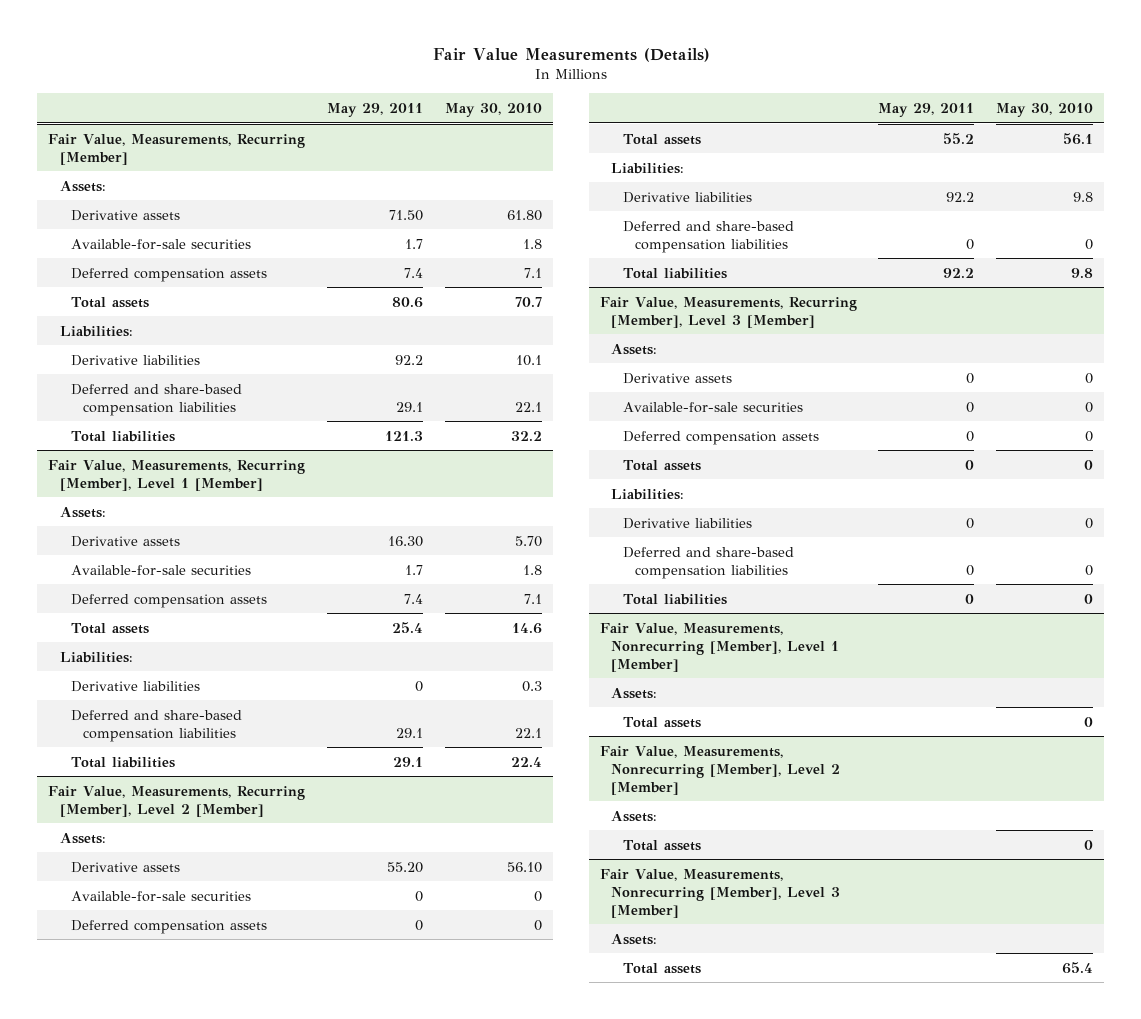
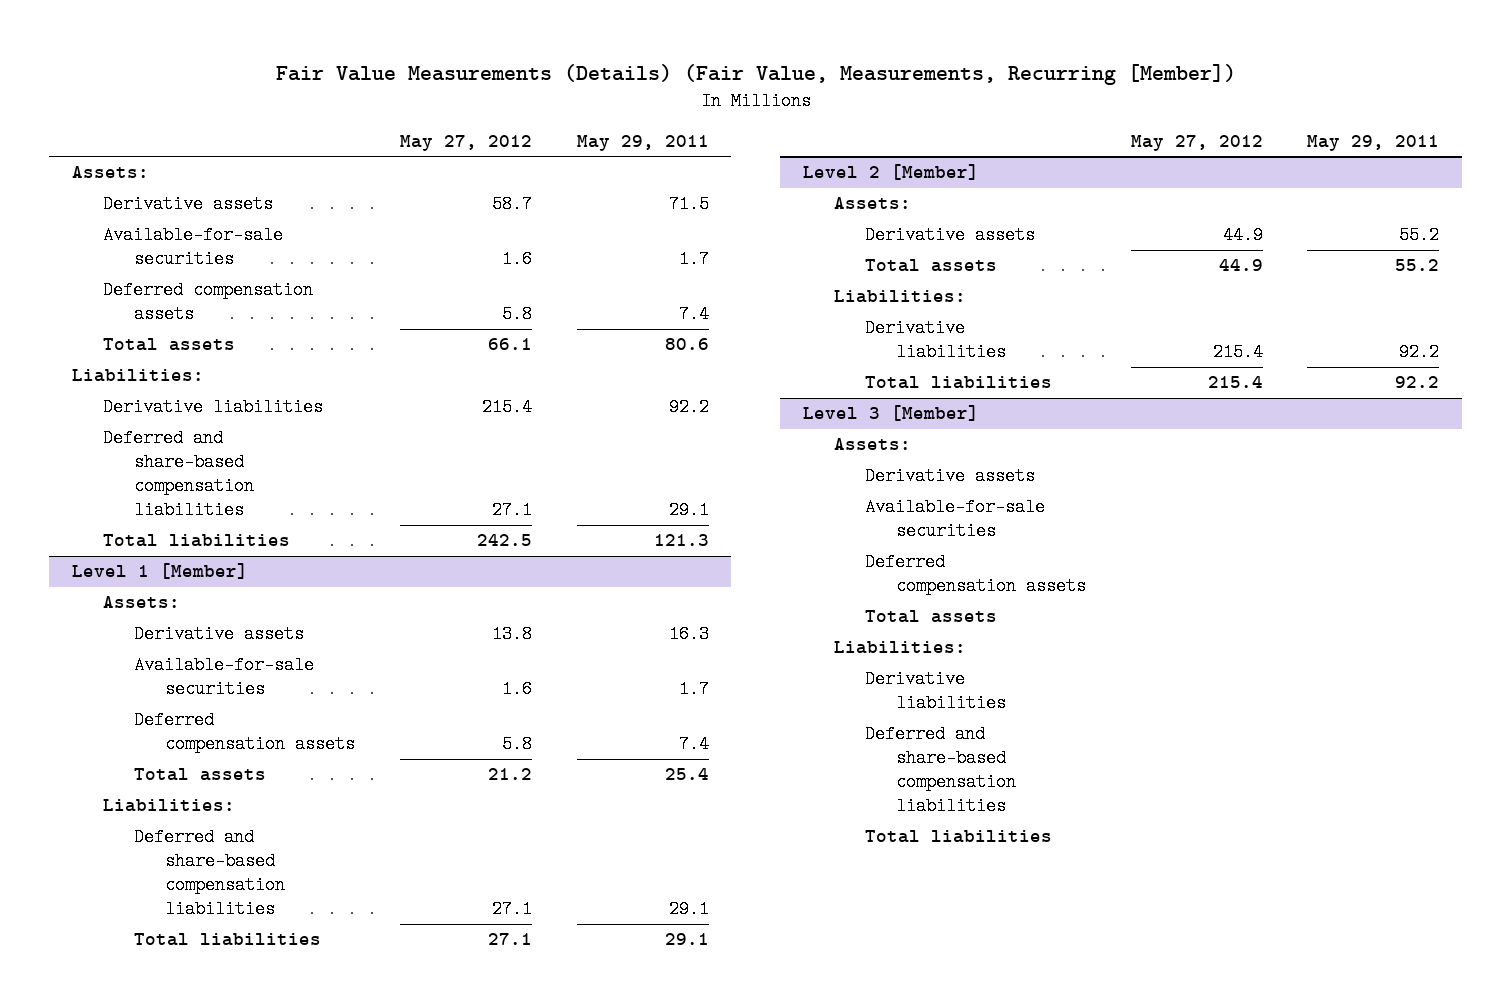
- Fair Value Measurements (Details)
+ Fair Value Measurements (Details) (Fair Value, Measurements, Recurring [Member])
- | May 29, 2011 | May 30, 2010
+ | May 27, 2012 | May 29, 2011
- Fair Value, Measurements, Recurring [Member]
- Derivative assets | 71.50 | 61.80
+ Derivative assets | 58.7 | 71.5
- Fair Value, Measurements, Recurring [Member], Level 1 [Member]
+ Level 1 [Member]
- Derivative assets | 16.30 | 5.70
+ Derivative assets | 13.8 | 16.3
- Derivative liabilities | 0 | 0.3
- Fair Value, Measurements, Recurring [Member], Level 2 [Member]
+ Level 2 [Member]
- Derivative assets | 55.20 | 56.10
- Available-for-sale securities | 0 | 0
- Deferred compensation assets | 0 | 0
+ Derivative assets | 44.9 | 55.2
- Deferred and share-based compensation liabilities | 0 | 0
- Fair Value, Measurements, Recurring [Member], Level 3 [Member]
- Assets:
- Derivative assets | 0 | 0
- Available-for-sale securities | 0 | 0
- Deferred compensation assets | 0 | 0
- Total assets | 0 | 0
- Liabilities:
- Derivative liabilities | 0 | 0
- Deferred and share-based compensation liabilities | 0 | 0
- Total liabilities | 0 | 0
- Fair Value, Measurements, Nonrecurring [Member], Level 1 [Member]
- Assets:
- Total assets | | 0
- Fair Value, Measurements, Nonrecurring [Member], Level 2 [Member]
- Assets:
- Total assets | | 0
- Fair Value, Measurements, Nonrecurring [Member], Level 3 [Member]
+ Level 3 [Member]
+ Derivative assets
+ Available-for-sale securities
+ Deferred compensation assets
+ Liabilities:
+ Derivative liabilities
+ Deferred and share-based compensation liabilities
+ Total liabilities

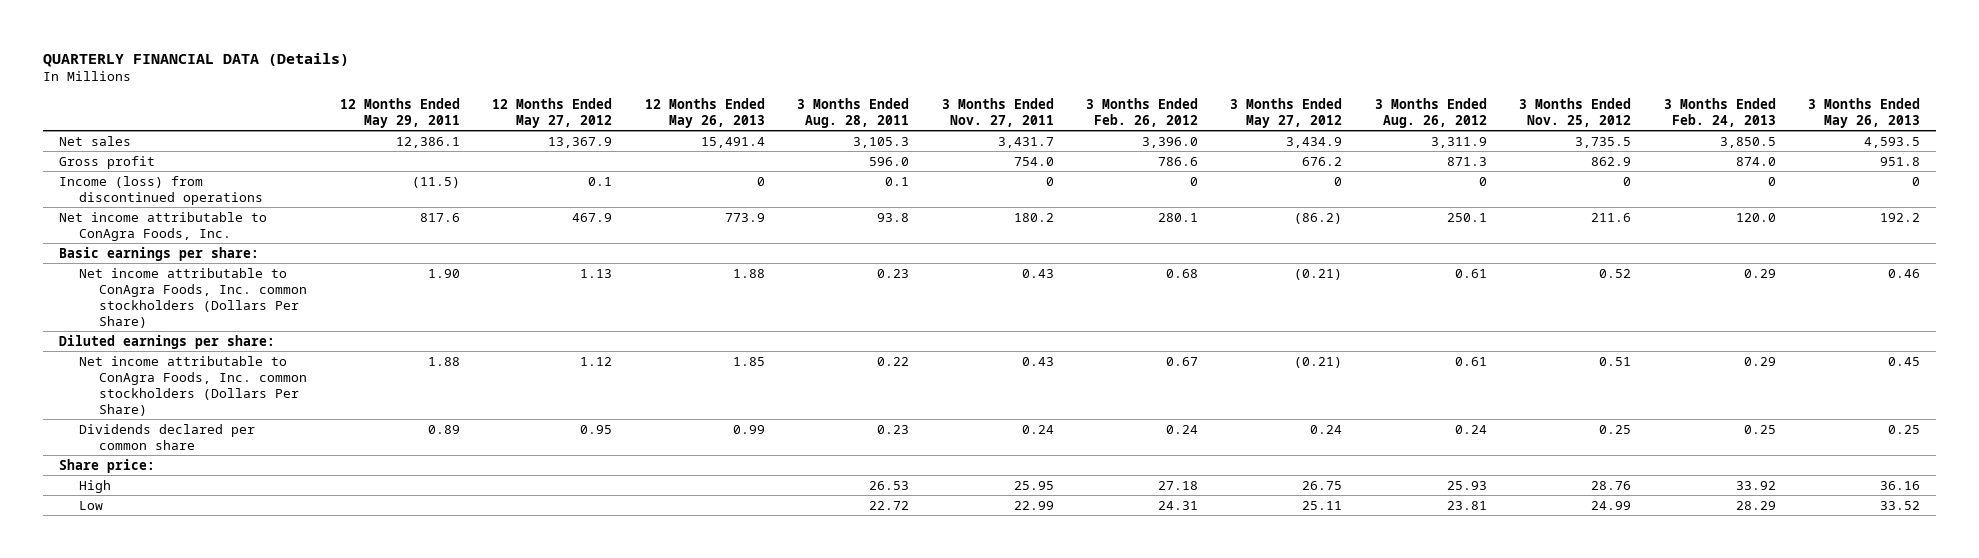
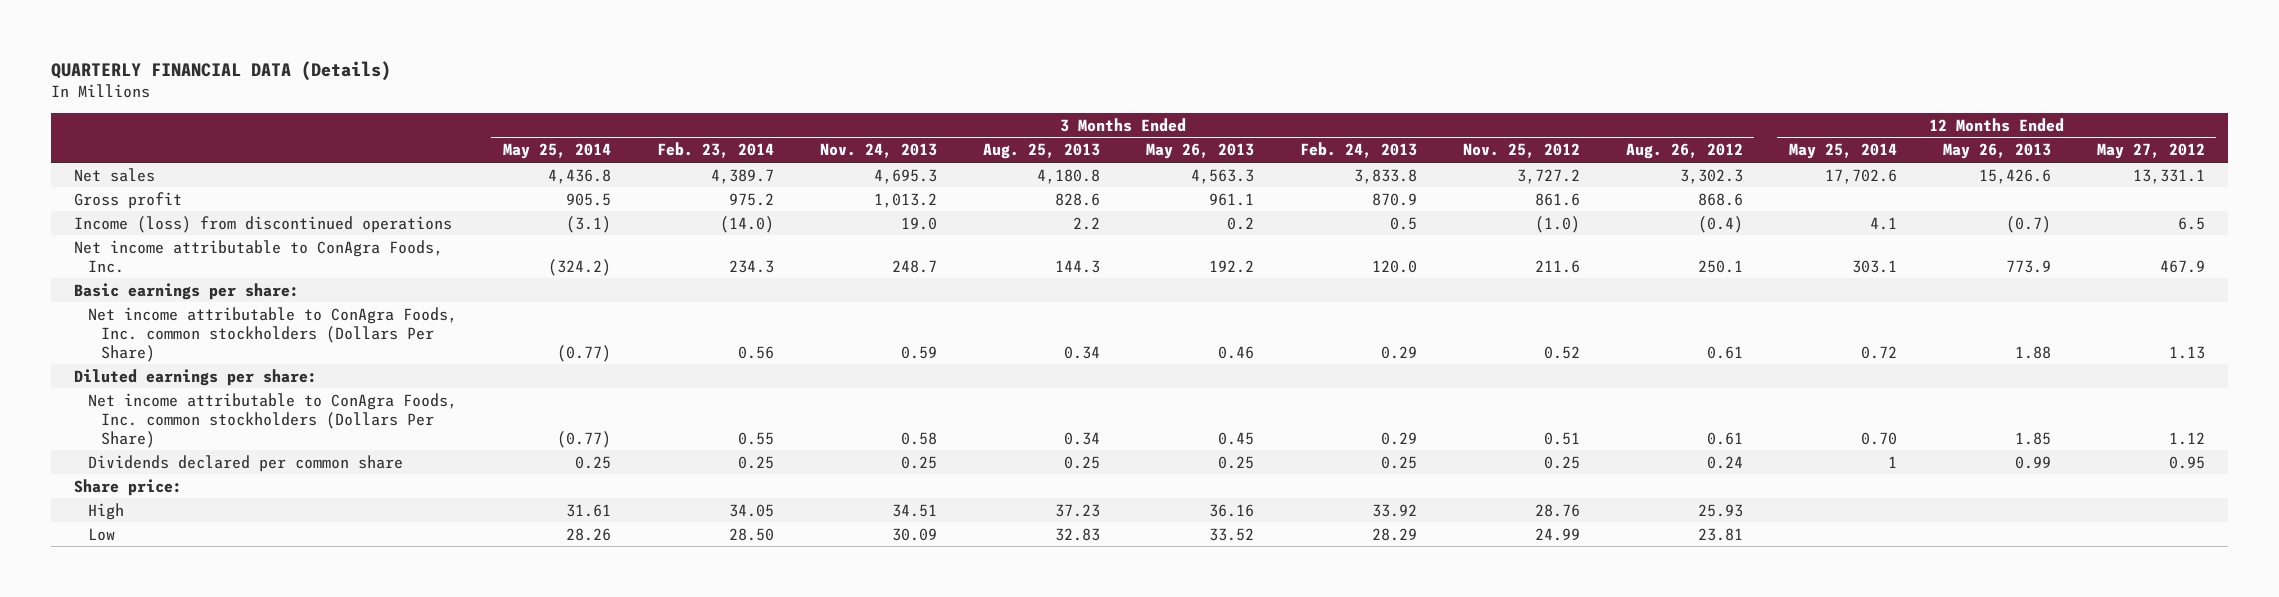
- | 12 Months Ended May 29, 2011 | 12 Months Ended May 27, 2012 | 12 Months Ended May 26, 2013 | 3 Months Ended Aug. 28, 2011 | 3 Months Ended Nov. 27, 2011 | 3 Months Ended Feb. 26, 2012 | 3 Months Ended May 27, 2012 | 3 Months Ended Aug. 26, 2012 | 3 Months Ended Nov. 25, 2012 | 3 Months Ended Feb. 24, 2013 | 3 Months Ended May 26, 2013
+ | 3 Months Ended May 25, 2014 | 3 Months Ended Feb. 23, 2014 | 3 Months Ended Nov. 24, 2013 | 3 Months Ended Aug. 25, 2013 | 3 Months Ended May 26, 2013 | 3 Months Ended Feb. 24, 2013 | 3 Months Ended Nov. 25, 2012 | 3 Months Ended Aug. 26, 2012 | 12 Months Ended May 25, 2014 | 12 Months Ended May 26, 2013 | 12 Months Ended May 27, 2012
- Net sales | 12,386.1 | 13,367.9 | 15,491.4 | 3,105.3 | 3,431.7 | 3,396.0 | 3,434.9 | 3,311.9 | 3,735.5 | 3,850.5 | 4,593.5
- Gross profit | | | | 596.0 | 754.0 | 786.6 | 676.2 | 871.3 | 862.9 | 874.0 | 951.8
- Income (loss) from discontinued operations | (11.5) | 0.1 | 0 | 0.1 | 0 | 0 | 0 | 0 | 0 | 0 | 0
+ Net sales | 4,436.8 | 4,389.7 | 4,695.3 | 4,180.8 | 4,563.3 | 3,833.8 | 3,727.2 | 3,302.3 | 17,702.6 | 15,426.6 | 13,331.1
+ Gross profit | 905.5 | 975.2 | 1,013.2 | 828.6 | 961.1 | 870.9 | 861.6 | 868.6 | | |
+ Income (loss) from discontinued operations | (3.1) | (14.0) | 19.0 | 2.2 | 0.2 | 0.5 | (1.0) | (0.4) | 4.1 | (0.7) | 6.5

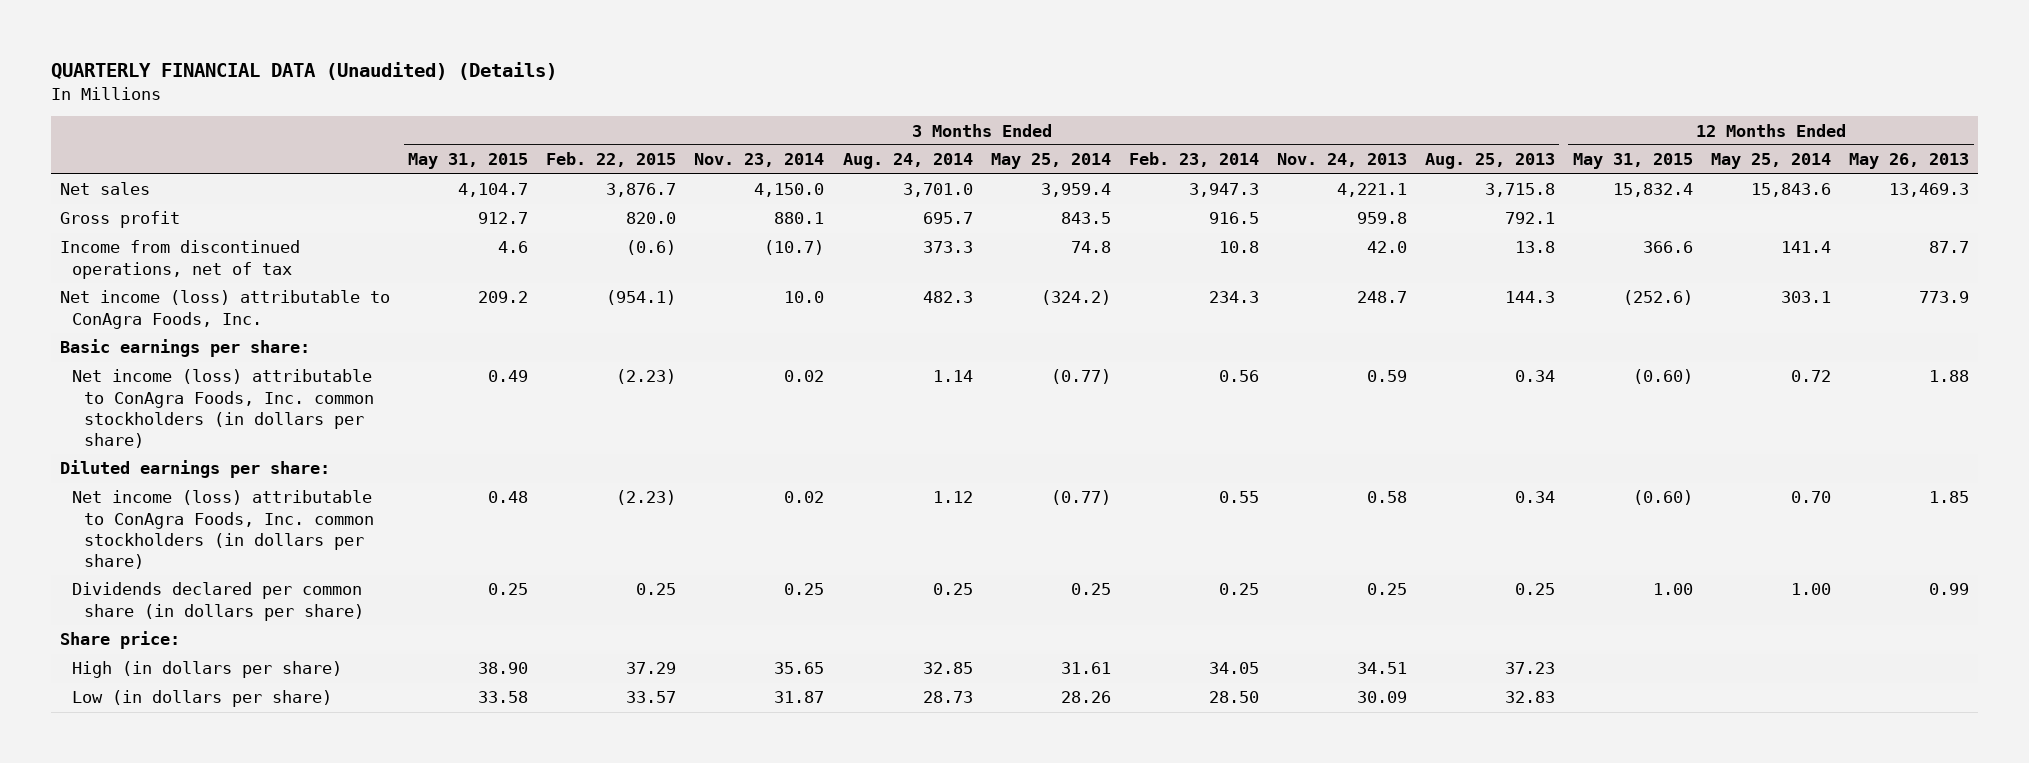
- QUARTERLY FINANCIAL DATA (Details)
+ QUARTERLY FINANCIAL DATA (Unaudited) (Details)
- | 3 Months Ended May 25, 2014 | 3 Months Ended Feb. 23, 2014 | 3 Months Ended Nov. 24, 2013 | 3 Months Ended Aug. 25, 2013 | 3 Months Ended May 26, 2013 | 3 Months Ended Feb. 24, 2013 | 3 Months Ended Nov. 25, 2012 | 3 Months Ended Aug. 26, 2012 | 12 Months Ended May 25, 2014 | 12 Months Ended May 26, 2013 | 12 Months Ended May 27, 2012
+ | 3 Months Ended May 31, 2015 | 3 Months Ended Feb. 22, 2015 | 3 Months Ended Nov. 23, 2014 | 3 Months Ended Aug. 24, 2014 | 3 Months Ended May 25, 2014 | 3 Months Ended Feb. 23, 2014 | 3 Months Ended Nov. 24, 2013 | 3 Months Ended Aug. 25, 2013 | 12 Months Ended May 31, 2015 | 12 Months Ended May 25, 2014 | 12 Months Ended May 26, 2013
- Net sales | 4,436.8 | 4,389.7 | 4,695.3 | 4,180.8 | 4,563.3 | 3,833.8 | 3,727.2 | 3,302.3 | 17,702.6 | 15,426.6 | 13,331.1
- Gross profit | 905.5 | 975.2 | 1,013.2 | 828.6 | 961.1 | 870.9 | 861.6 | 868.6 | | |
- Income (loss) from discontinued operations | (3.1) | (14.0) | 19.0 | 2.2 | 0.2 | 0.5 | (1.0) | (0.4) | 4.1 | (0.7) | 6.5
- Net income attributable to ConAgra Foods, Inc. | (324.2) | 234.3 | 248.7 | 144.3 | 192.2 | 120.0 | 211.6 | 250.1 | 303.1 | 773.9 | 467.9
+ Net sales | 4,104.7 | 3,876.7 | 4,150.0 | 3,701.0 | 3,959.4 | 3,947.3 | 4,221.1 | 3,715.8 | 15,832.4 | 15,843.6 | 13,469.3
+ Gross profit | 912.7 | 820.0 | 880.1 | 695.7 | 843.5 | 916.5 | 959.8 | 792.1 | | |
+ Income from discontinued operations, net of tax | 4.6 | (0.6) | (10.7) | 373.3 | 74.8 | 10.8 | 42.0 | 13.8 | 366.6 | 141.4 | 87.7
+ Net income (loss) attributable to ConAgra Foods, Inc. | 209.2 | (954.1) | 10.0 | 482.3 | (324.2) | 234.3 | 248.7 | 144.3 | (252.6) | 303.1 | 773.9
- Net income attributable to ConAgra Foods, Inc. common stockholders (Dollars Per Share) | (0.77) | 0.56 | 0.59 | 0.34 | 0.46 | 0.29 | 0.52 | 0.61 | 0.72 | 1.88 | 1.13
+ Net income (loss) attributable to ConAgra Foods, Inc. common stockholders (in dollars per share) | 0.49 | (2.23) | 0.02 | 1.14 | (0.77) | 0.56 | 0.59 | 0.34 | (0.60) | 0.72 | 1.88
- Net income attributable to ConAgra Foods, Inc. common stockholders (Dollars Per Share) | (0.77) | 0.55 | 0.58 | 0.34 | 0.45 | 0.29 | 0.51 | 0.61 | 0.70 | 1.85 | 1.12
- Dividends declared per common share | 0.25 | 0.25 | 0.25 | 0.25 | 0.25 | 0.25 | 0.25 | 0.24 | 1 | 0.99 | 0.95
+ Net income (loss) attributable to ConAgra Foods, Inc. common stockholders (in dollars per share) | 0.48 | (2.23) | 0.02 | 1.12 | (0.77) | 0.55 | 0.58 | 0.34 | (0.60) | 0.70 | 1.85
+ Dividends declared per common share (in dollars per share) | 0.25 | 0.25 | 0.25 | 0.25 | 0.25 | 0.25 | 0.25 | 0.25 | 1.00 | 1.00 | 0.99
- High | 31.61 | 34.05 | 34.51 | 37.23 | 36.16 | 33.92 | 28.76 | 25.93 | | |
- Low | 28.26 | 28.50 | 30.09 | 32.83 | 33.52 | 28.29 | 24.99 | 23.81 | | |
+ High (in dollars per share) | 38.90 | 37.29 | 35.65 | 32.85 | 31.61 | 34.05 | 34.51 | 37.23 | | |
+ Low (in dollars per share) | 33.58 | 33.57 | 31.87 | 28.73 | 28.26 | 28.50 | 30.09 | 32.83 | | |

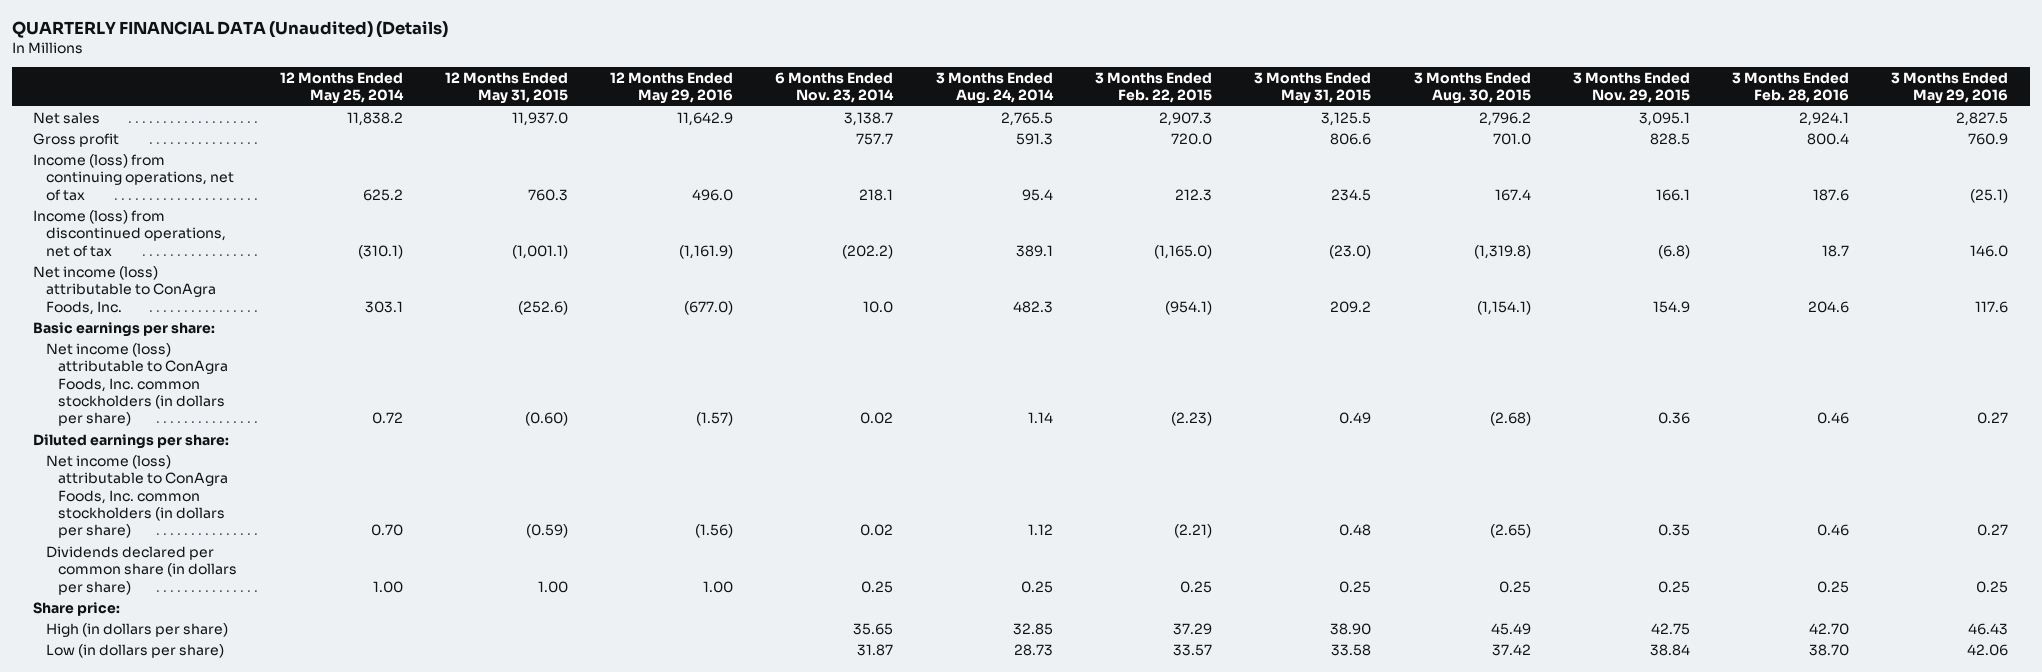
- | 3 Months Ended May 31, 2015 | 3 Months Ended Feb. 22, 2015 | 3 Months Ended Nov. 23, 2014 | 3 Months Ended Aug. 24, 2014 | 3 Months Ended May 25, 2014 | 3 Months Ended Feb. 23, 2014 | 3 Months Ended Nov. 24, 2013 | 3 Months Ended Aug. 25, 2013 | 12 Months Ended May 31, 2015 | 12 Months Ended May 25, 2014 | 12 Months Ended May 26, 2013
+ | 12 Months Ended May 25, 2014 | 12 Months Ended May 31, 2015 | 12 Months Ended May 29, 2016 | 6 Months Ended Nov. 23, 2014 | 3 Months Ended Aug. 24, 2014 | 3 Months Ended Feb. 22, 2015 | 3 Months Ended May 31, 2015 | 3 Months Ended Aug. 30, 2015 | 3 Months Ended Nov. 29, 2015 | 3 Months Ended Feb. 28, 2016 | 3 Months Ended May 29, 2016
- Net sales | 4,104.7 | 3,876.7 | 4,150.0 | 3,701.0 | 3,959.4 | 3,947.3 | 4,221.1 | 3,715.8 | 15,832.4 | 15,843.6 | 13,469.3
- Gross profit | 912.7 | 820.0 | 880.1 | 695.7 | 843.5 | 916.5 | 959.8 | 792.1 | | |
- Income from discontinued operations, net of tax | 4.6 | (0.6) | (10.7) | 373.3 | 74.8 | 10.8 | 42.0 | 13.8 | 366.6 | 141.4 | 87.7
+ Net sales | 11,838.2 | 11,937.0 | 11,642.9 | 3,138.7 | 2,765.5 | 2,907.3 | 3,125.5 | 2,796.2 | 3,095.1 | 2,924.1 | 2,827.5
+ Gross profit | | | | 757.7 | 591.3 | 720.0 | 806.6 | 701.0 | 828.5 | 800.4 | 760.9
+ Income (loss) from continuing operations, net of tax | 625.2 | 760.3 | 496.0 | 218.1 | 95.4 | 212.3 | 234.5 | 167.4 | 166.1 | 187.6 | (25.1)
+ Income (loss) from discontinued operations, net of tax | (310.1) | (1,001.1) | (1,161.9) | (202.2) | 389.1 | (1,165.0) | (23.0) | (1,319.8) | (6.8) | 18.7 | 146.0
- Net income (loss) attributable to ConAgra Foods, Inc. common stockholders (in dollars per share) | 0.48 | (2.23) | 0.02 | 1.12 | (0.77) | 0.55 | 0.58 | 0.34 | (0.60) | 0.70 | 1.85
+ Net income (loss) attributable to ConAgra Foods, Inc. common stockholders (in dollars per share) | 0.70 | (0.59) | (1.56) | 0.02 | 1.12 | (2.21) | 0.48 | (2.65) | 0.35 | 0.46 | 0.27

